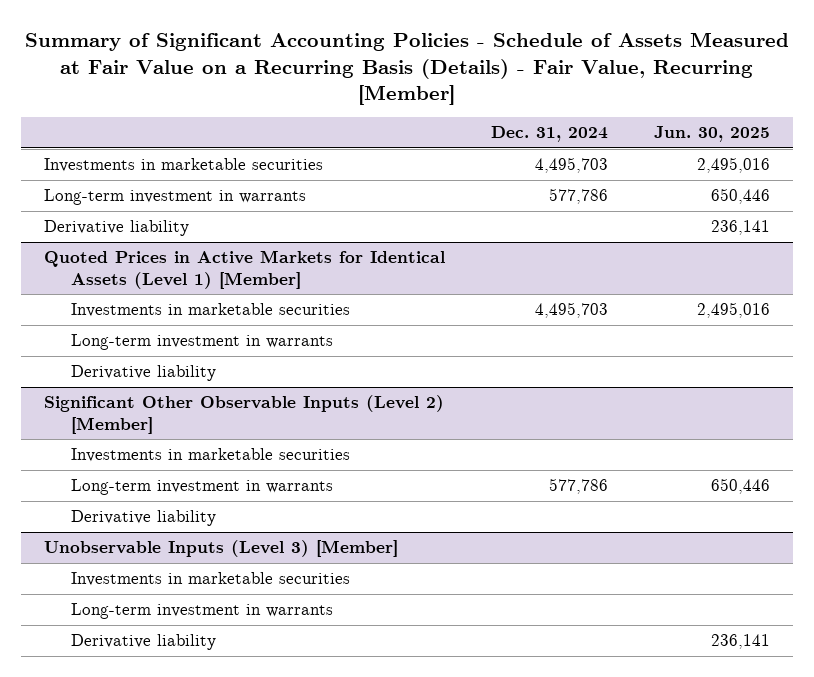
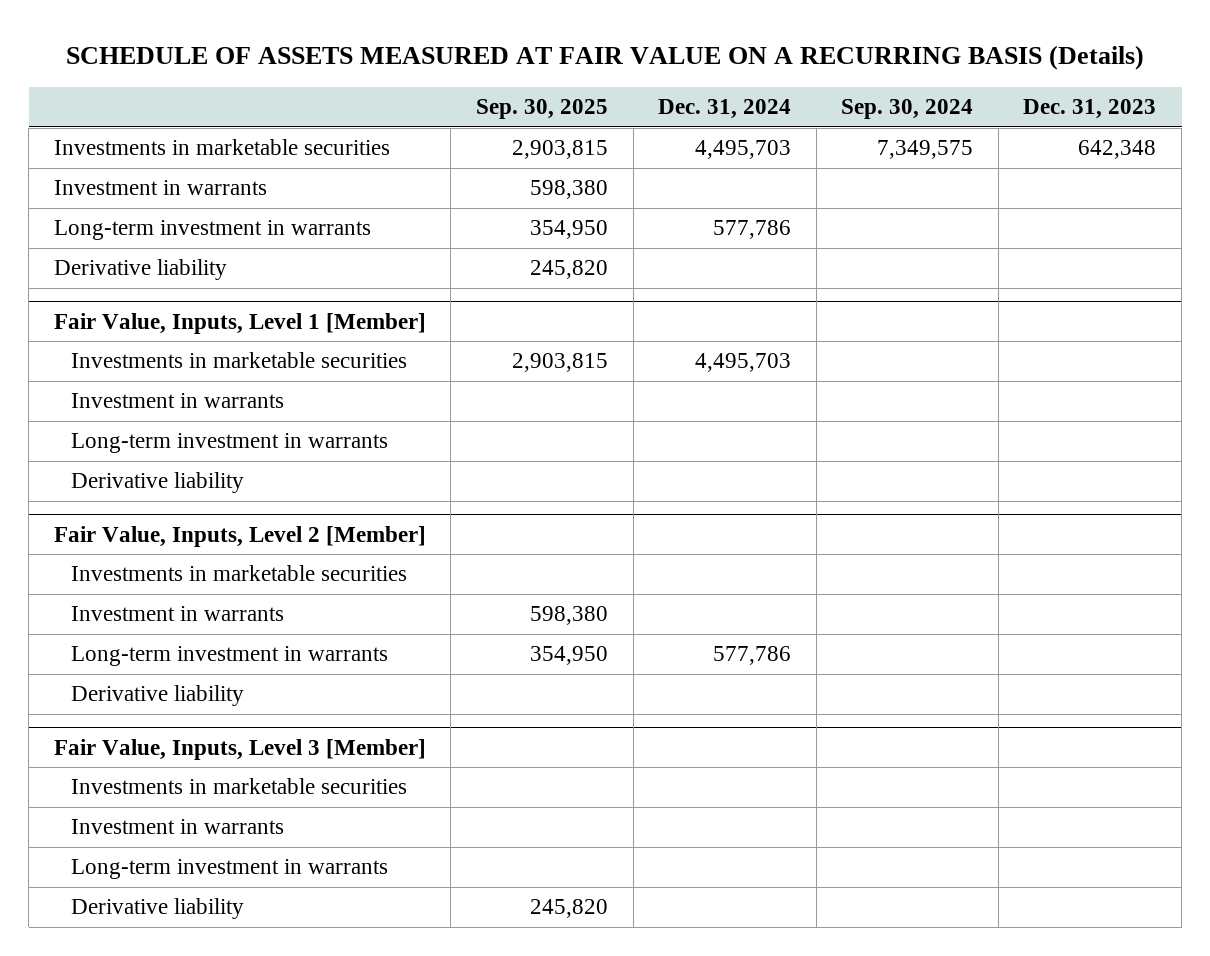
- Summary of Significant Accounting Policies - Schedule of Assets Measured at Fair Value on a Recurring Basis (Details) - Fair Value, Recurring [Member]
+ SCHEDULE OF ASSETS MEASURED AT FAIR VALUE ON A RECURRING BASIS (Details)
- | Dec. 31, 2024 | Jun. 30, 2025
+ | Sep. 30, 2025 | Dec. 31, 2024 | Sep. 30, 2024 | Dec. 31, 2023
+ Investment in warrants | 598,380 | | |
- Quoted Prices in Active Markets for Identical Assets (Level 1) [Member]
+ Fair Value, Inputs, Level 1 [Member]
+ Investment in warrants
- Significant Other Observable Inputs (Level 2) [Member]
+ Fair Value, Inputs, Level 2 [Member]
+ Investment in warrants | 598,380 | | |
- Unobservable Inputs (Level 3) [Member]
+ Fair Value, Inputs, Level 3 [Member]
+ Investment in warrants

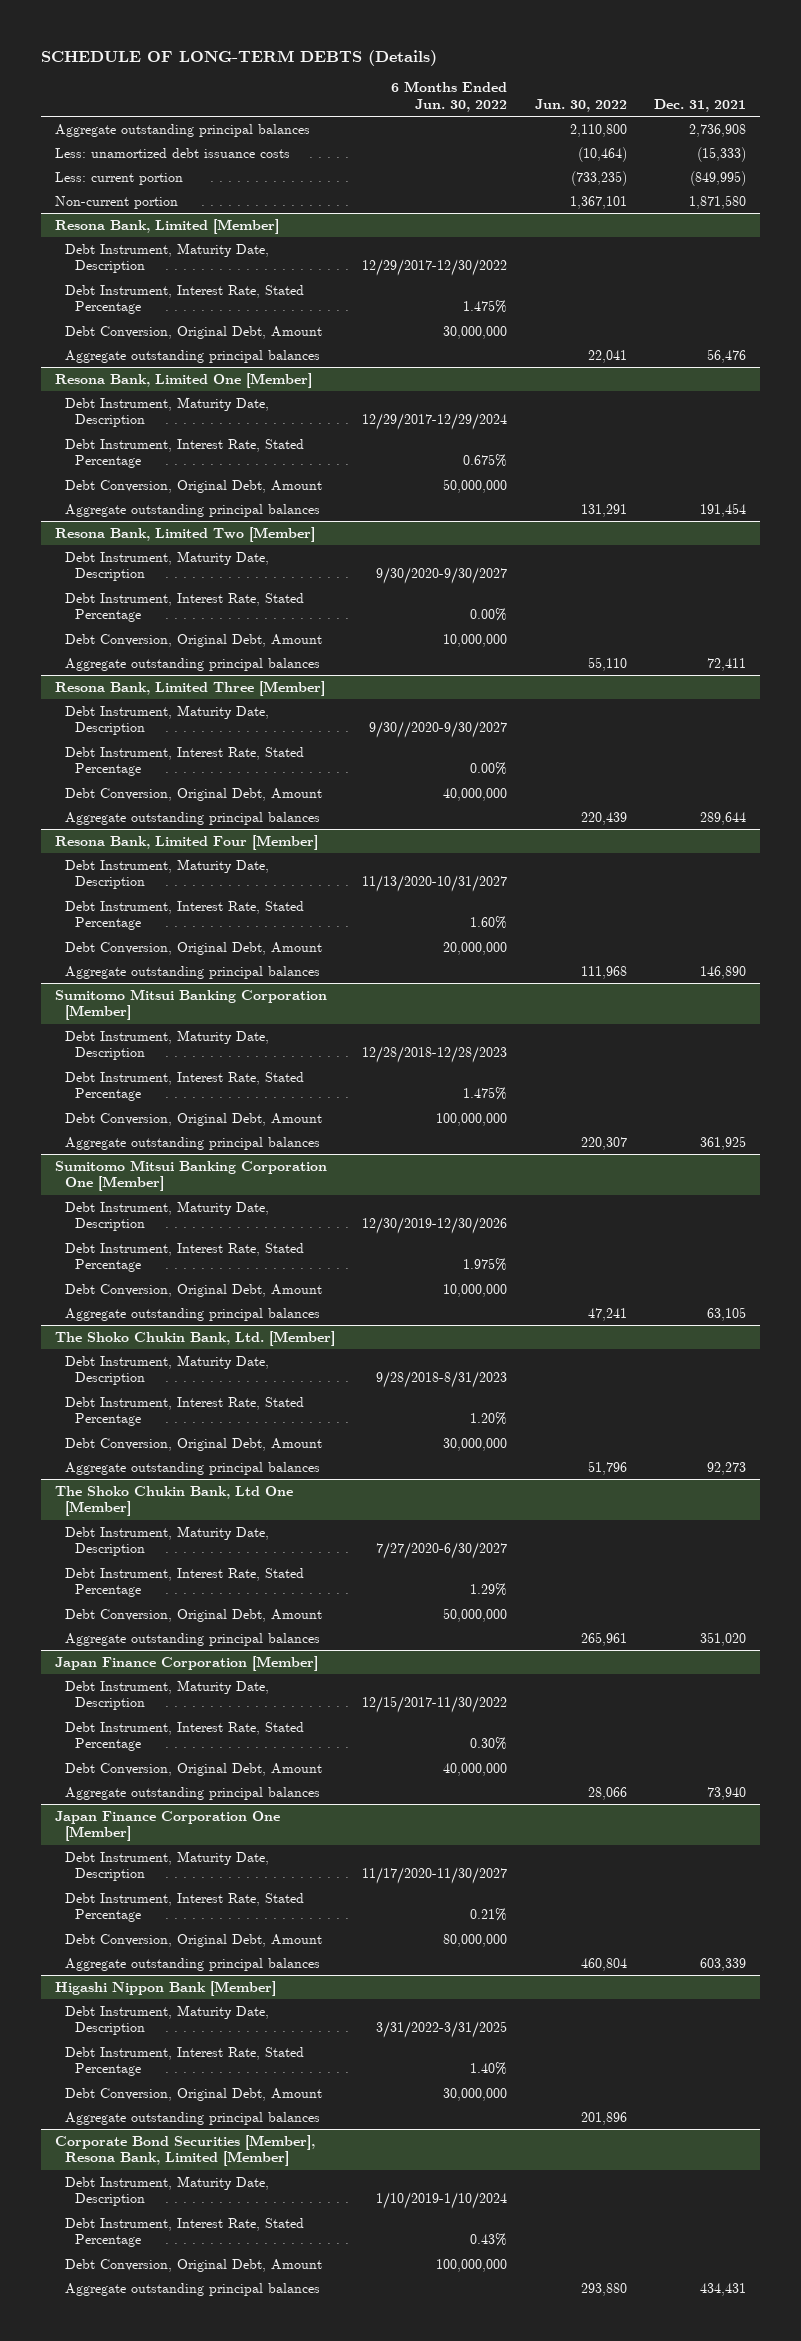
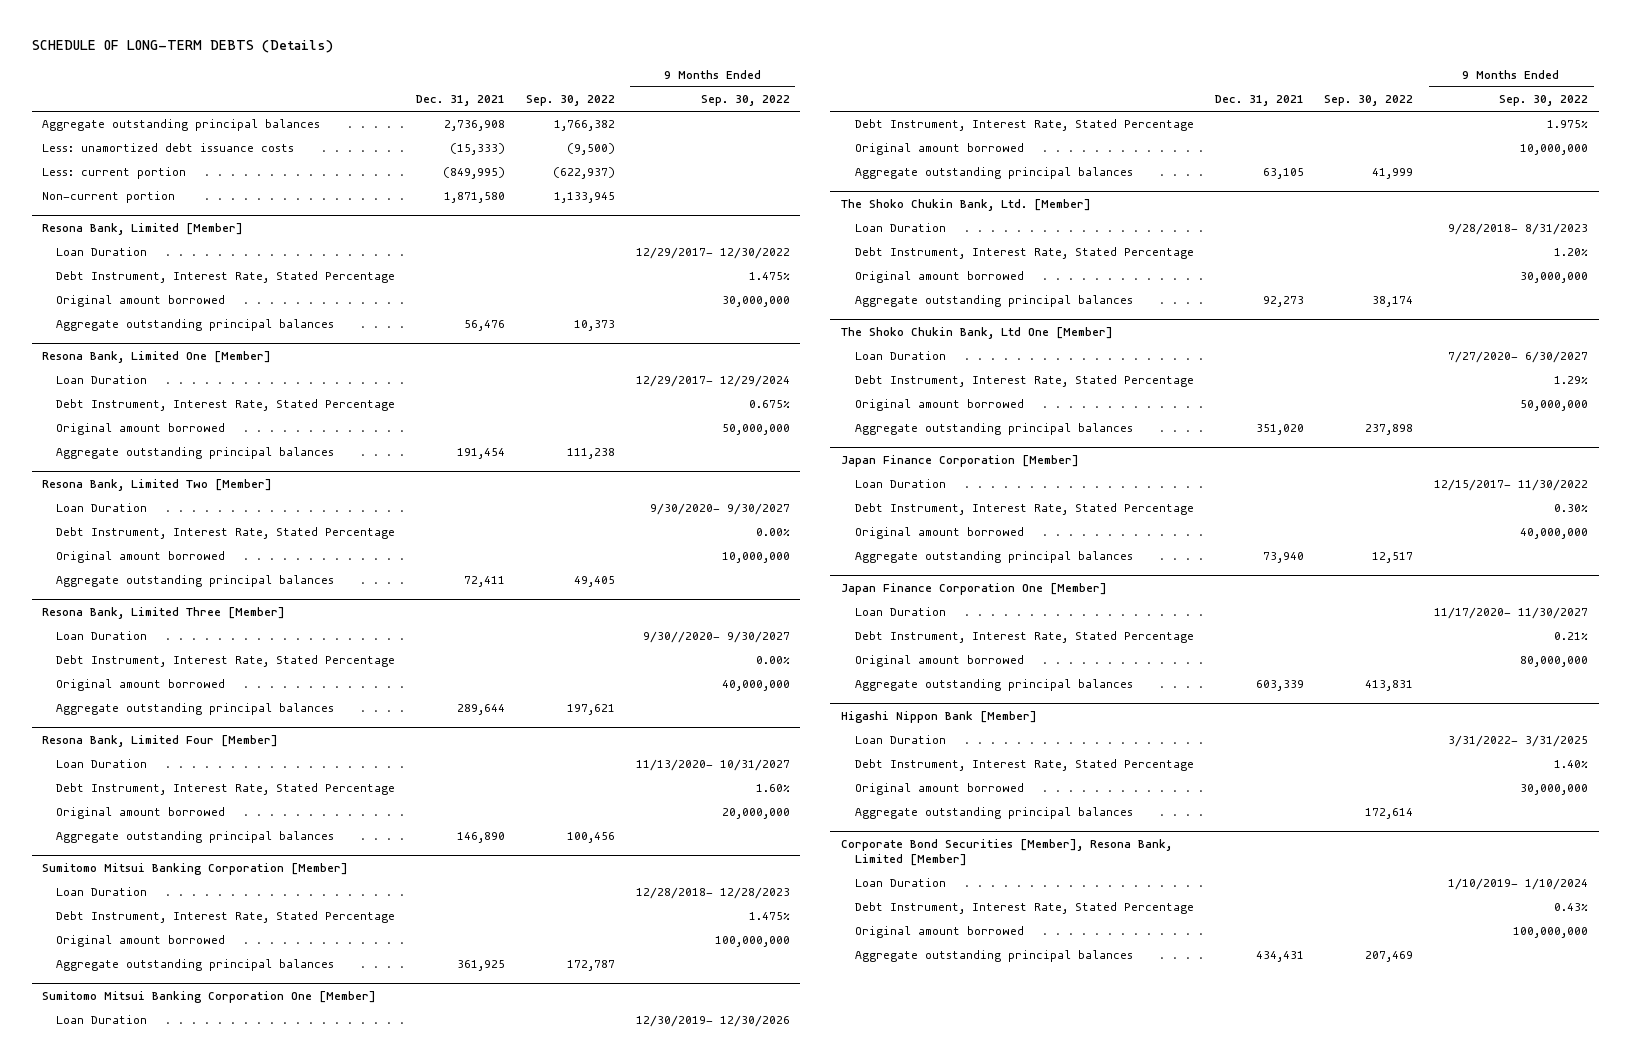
- | 6 Months Ended Jun. 30, 2022 | Jun. 30, 2022 | Dec. 31, 2021
+ | Dec. 31, 2021 | Sep. 30, 2022 | 9 Months Ended Sep. 30, 2022
@ Resona Bank, Limited [Member]
- Debt Instrument, Maturity Date, Description | 12/29/2017-12/30/2022 | |
+ Loan Duration | | | 12/29/2017- 12/30/2022
- Debt Conversion, Original Debt, Amount | 30,000,000 | |
+ Original amount borrowed | | | 30,000,000
@ Resona Bank, Limited One [Member]
- Debt Instrument, Maturity Date, Description | 12/29/2017-12/29/2024 | |
+ Loan Duration | | | 12/29/2017- 12/29/2024
- Debt Conversion, Original Debt, Amount | 50,000,000 | |
+ Original amount borrowed | | | 50,000,000
@ Resona Bank, Limited Two [Member]
- Debt Instrument, Maturity Date, Description | 9/30/2020-9/30/2027 | |
+ Loan Duration | | | 9/30/2020- 9/30/2027
- Debt Conversion, Original Debt, Amount | 10,000,000 | |
+ Original amount borrowed | | | 10,000,000
@ Resona Bank, Limited Three [Member]
- Debt Instrument, Maturity Date, Description | 9/30//2020-9/30/2027 | |
+ Loan Duration | | | 9/30//2020- 9/30/2027
- Debt Conversion, Original Debt, Amount | 40,000,000 | |
+ Original amount borrowed | | | 40,000,000
@ Resona Bank, Limited Four [Member]
- Debt Instrument, Maturity Date, Description | 11/13/2020-10/31/2027 | |
+ Loan Duration | | | 11/13/2020- 10/31/2027
- Debt Conversion, Original Debt, Amount | 20,000,000 | |
+ Original amount borrowed | | | 20,000,000
@ Sumitomo Mitsui Banking Corporation [Member]
- Debt Instrument, Maturity Date, Description | 12/28/2018-12/28/2023 | |
+ Loan Duration | | | 12/28/2018- 12/28/2023
- Debt Conversion, Original Debt, Amount | 100,000,000 | |
+ Original amount borrowed | | | 100,000,000
@ Sumitomo Mitsui Banking Corporation One [Member]
- Debt Instrument, Maturity Date, Description | 12/30/2019-12/30/2026 | |
+ Loan Duration | | | 12/30/2019- 12/30/2026
- Debt Conversion, Original Debt, Amount | 10,000,000 | |
+ Original amount borrowed | | | 10,000,000
@ The Shoko Chukin Bank, Ltd. [Member]
- Debt Instrument, Maturity Date, Description | 9/28/2018-8/31/2023 | |
+ Loan Duration | | | 9/28/2018- 8/31/2023
- Debt Conversion, Original Debt, Amount | 30,000,000 | |
+ Original amount borrowed | | | 30,000,000
@ The Shoko Chukin Bank, Ltd One [Member]
- Debt Instrument, Maturity Date, Description | 7/27/2020-6/30/2027 | |
+ Loan Duration | | | 7/27/2020- 6/30/2027
- Debt Conversion, Original Debt, Amount | 50,000,000 | |
+ Original amount borrowed | | | 50,000,000
@ Japan Finance Corporation [Member]
- Debt Instrument, Maturity Date, Description | 12/15/2017-11/30/2022 | |
+ Loan Duration | | | 12/15/2017- 11/30/2022
- Debt Conversion, Original Debt, Amount | 40,000,000 | |
+ Original amount borrowed | | | 40,000,000
@ Japan Finance Corporation One [Member]
- Debt Instrument, Maturity Date, Description | 11/17/2020-11/30/2027 | |
+ Loan Duration | | | 11/17/2020- 11/30/2027
- Debt Conversion, Original Debt, Amount | 80,000,000 | |
+ Original amount borrowed | | | 80,000,000
@ Higashi Nippon Bank [Member]
- Debt Instrument, Maturity Date, Description | 3/31/2022-3/31/2025 | |
+ Loan Duration | | | 3/31/2022- 3/31/2025
- Debt Conversion, Original Debt, Amount | 30,000,000 | |
+ Original amount borrowed | | | 30,000,000
@ Corporate Bond Securities [Member], Resona Bank, Limited [Member]
- Debt Instrument, Maturity Date, Description | 1/10/2019-1/10/2024 | |
+ Loan Duration | | | 1/10/2019- 1/10/2024
- Debt Conversion, Original Debt, Amount | 100,000,000 | |
+ Original amount borrowed | | | 100,000,000

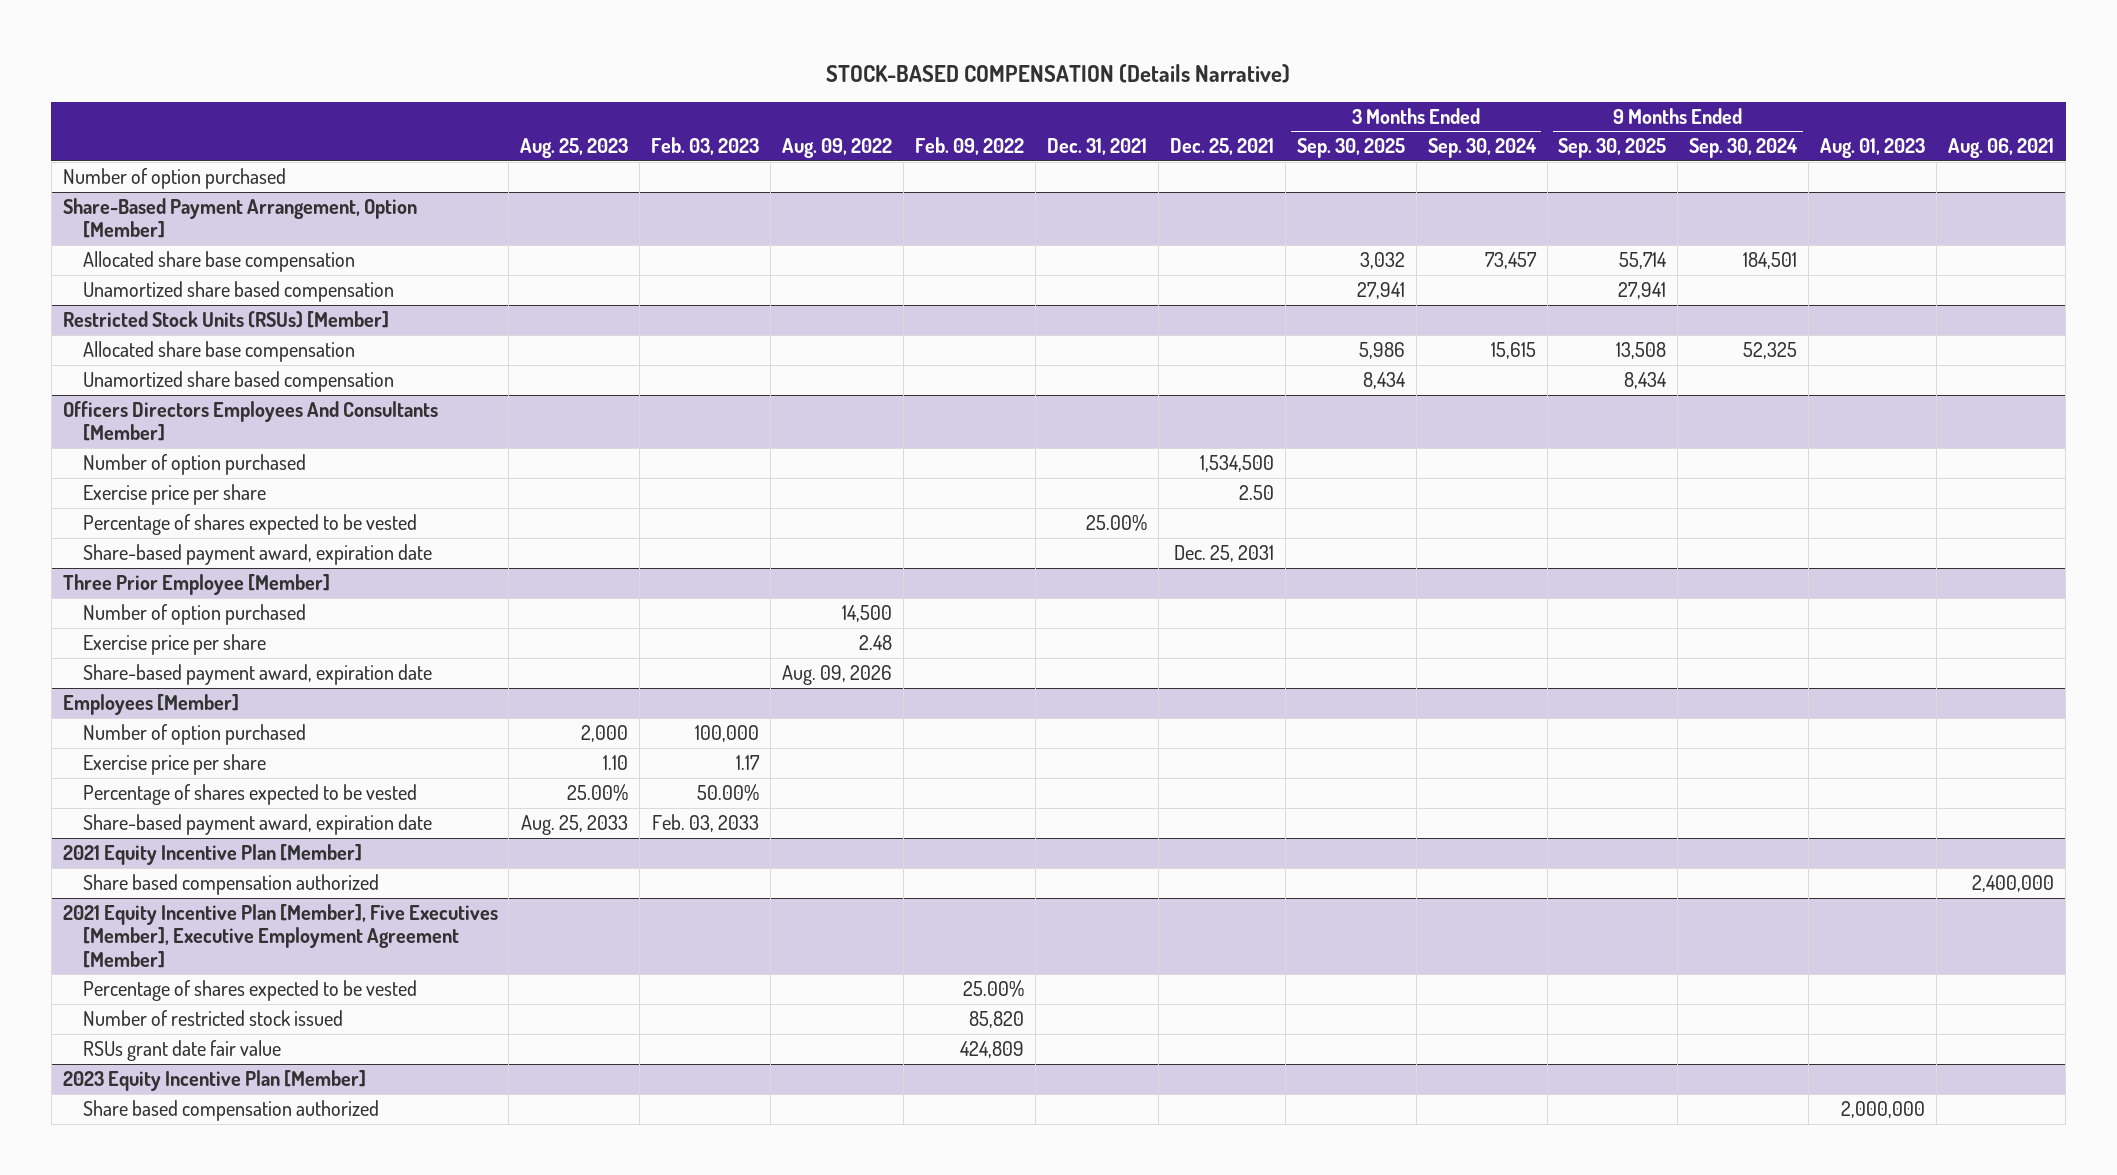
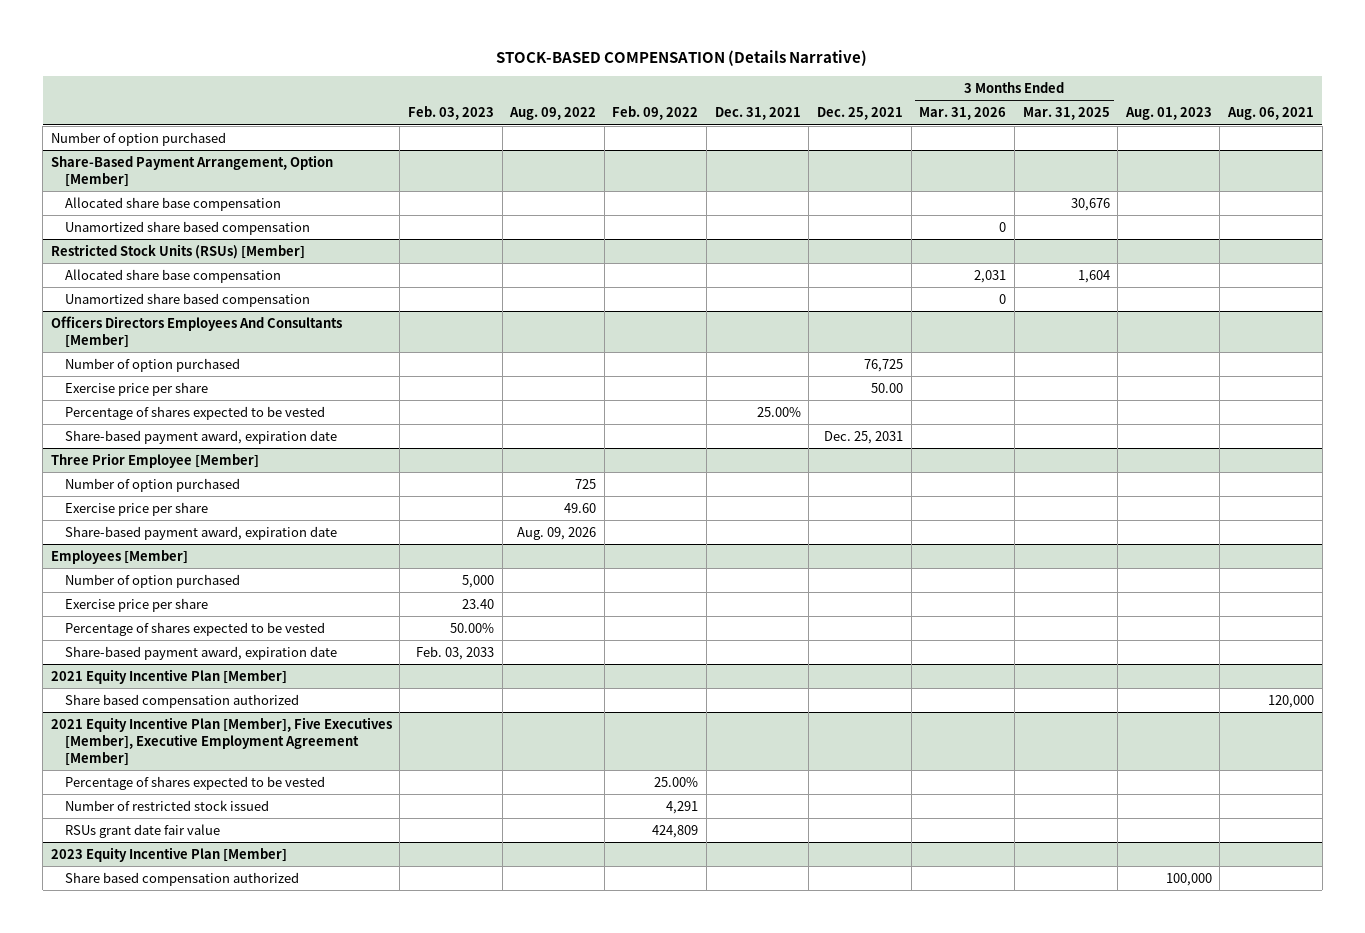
- | Aug. 25, 2023 | Feb. 03, 2023 | Aug. 09, 2022 | Feb. 09, 2022 | Dec. 31, 2021 | Dec. 25, 2021 | 3 Months Ended Sep. 30, 2025 | 3 Months Ended Sep. 30, 2024 | 9 Months Ended Sep. 30, 2025 | 9 Months Ended Sep. 30, 2024 | Aug. 01, 2023 | Aug. 06, 2021
+ | Feb. 03, 2023 | Aug. 09, 2022 | Feb. 09, 2022 | Dec. 31, 2021 | Dec. 25, 2021 | 3 Months Ended Mar. 31, 2026 | 3 Months Ended Mar. 31, 2025 | Aug. 01, 2023 | Aug. 06, 2021
@ Officers Directors Employees And Consultants [Member]
- Number of option purchased | | | | | | 1,534,500 | | | | | |
- Exercise price per share | | | | | | 2.50 | | | | | |
+ Number of option purchased | | | | | 76,725 | | | |
+ Exercise price per share | | | | | 50.00 | | | |
@ Three Prior Employee [Member]
- Number of option purchased | | | 14,500 | | | | | | | | |
- Exercise price per share | | | 2.48 | | | | | | | | |
+ Number of option purchased | | 725 | | | | | | |
+ Exercise price per share | | 49.60 | | | | | | |
@ Employees [Member]
- Number of option purchased | 2,000 | 100,000 | | | | | | | | | |
- Exercise price per share | 1.10 | 1.17 | | | | | | | | | |
+ Number of option purchased | 5,000 | | | | | | | |
+ Exercise price per share | 23.40 | | | | | | | |
@ 2021 Equity Incentive Plan [Member]
- Share based compensation authorized | | | | | | | | | | | | 2,400,000
+ Share based compensation authorized | | | | | | | | | 120,000
@ 2021 Equity Incentive Plan [Member], Five Executives [Member], Executive Employment Agreement [Member]
- Number of restricted stock issued | | | | 85,820 | | | | | | | |
+ Number of restricted stock issued | | | 4,291 | | | | | |
@ 2023 Equity Incentive Plan [Member]
- Share based compensation authorized | | | | | | | | | | | 2,000,000 |
+ Share based compensation authorized | | | | | | | | 100,000 |

